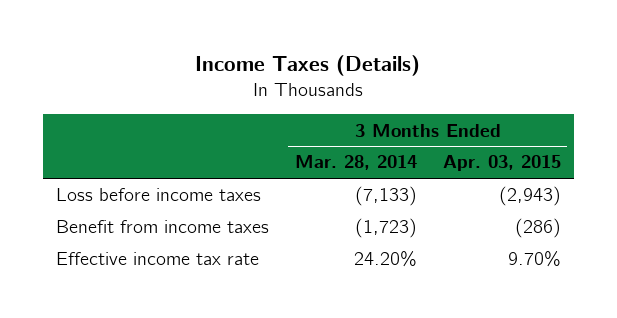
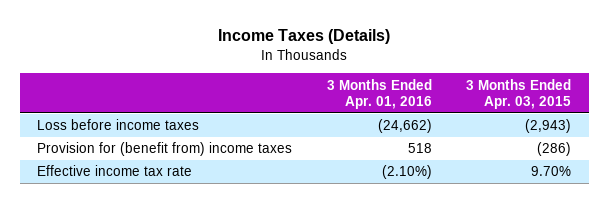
- | 3 Months Ended Mar. 28, 2014 | 3 Months Ended Apr. 03, 2015
+ | 3 Months Ended Apr. 01, 2016 | 3 Months Ended Apr. 03, 2015
- Benefit from income taxes | (1,723) | (286)
+ Provision for (benefit from) income taxes | 518 | (286)

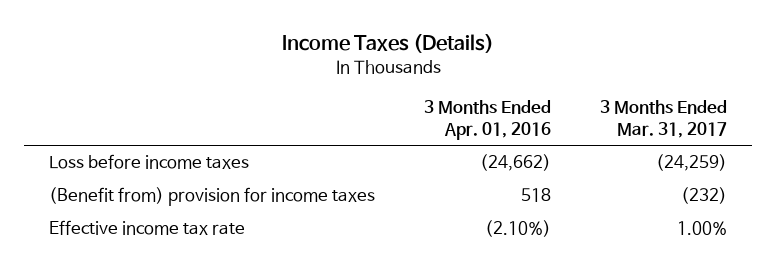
- | 3 Months Ended Apr. 01, 2016 | 3 Months Ended Apr. 03, 2015
+ | 3 Months Ended Apr. 01, 2016 | 3 Months Ended Mar. 31, 2017
- Provision for (benefit from) income taxes | 518 | (286)
+ (Benefit from) provision for income taxes | 518 | (232)

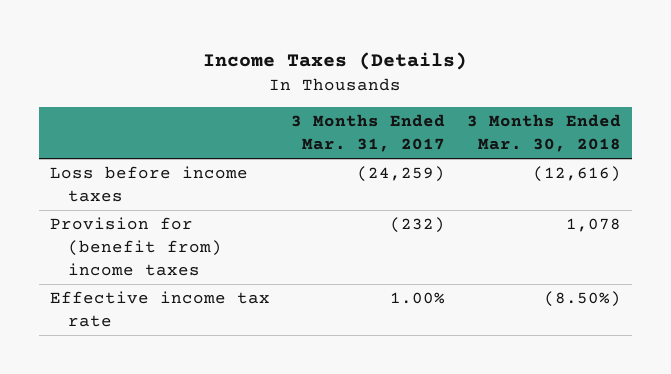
- | 3 Months Ended Apr. 01, 2016 | 3 Months Ended Mar. 31, 2017
+ | 3 Months Ended Mar. 31, 2017 | 3 Months Ended Mar. 30, 2018
- (Benefit from) provision for income taxes | 518 | (232)
+ Provision for (benefit from) income taxes | (232) | 1,078

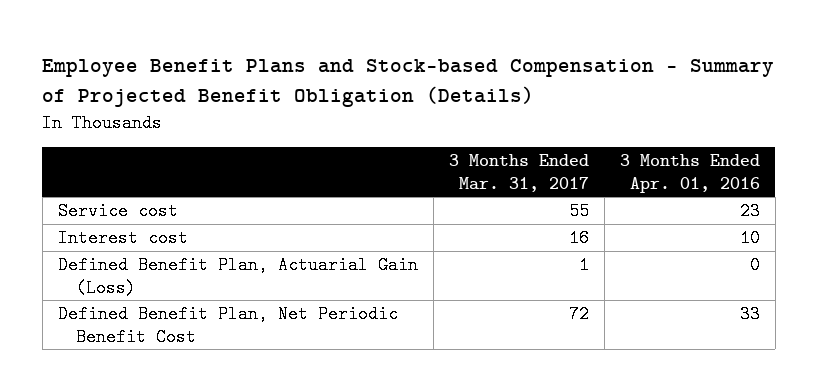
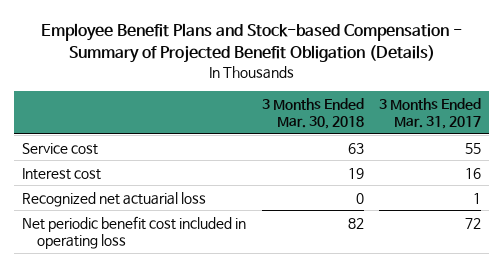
- | 3 Months Ended Mar. 31, 2017 | 3 Months Ended Apr. 01, 2016
+ | 3 Months Ended Mar. 30, 2018 | 3 Months Ended Mar. 31, 2017
- Defined Benefit Plan, Actuarial Gain (Loss) | 1 | 0
- Defined Benefit Plan, Net Periodic Benefit Cost | 72 | 33
+ Recognized net actuarial loss | 0 | 1
+ Net periodic benefit cost included in operating loss | 82 | 72

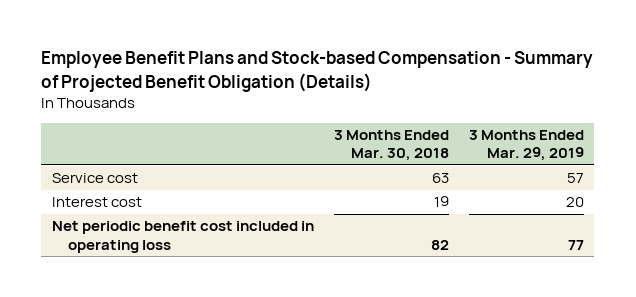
- | 3 Months Ended Mar. 30, 2018 | 3 Months Ended Mar. 31, 2017
+ | 3 Months Ended Mar. 30, 2018 | 3 Months Ended Mar. 29, 2019
- Recognized net actuarial loss | 0 | 1

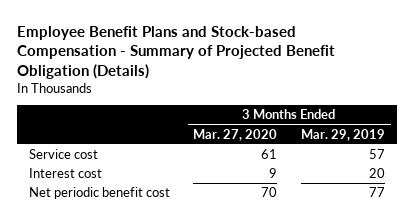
- | 3 Months Ended Mar. 30, 2018 | 3 Months Ended Mar. 29, 2019
+ | 3 Months Ended Mar. 27, 2020 | 3 Months Ended Mar. 29, 2019
- Net periodic benefit cost included in operating loss | 82 | 77
+ Net periodic benefit cost | 70 | 77

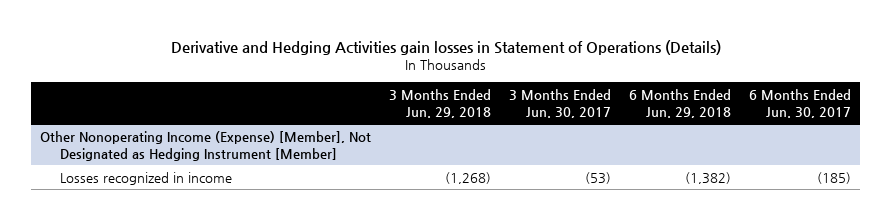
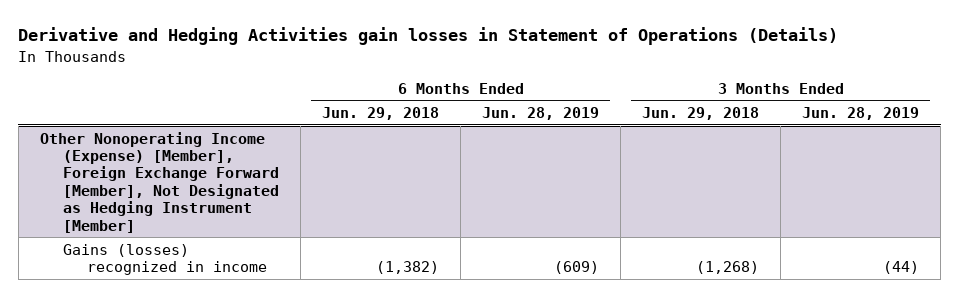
- | 3 Months Ended Jun. 29, 2018 | 3 Months Ended Jun. 30, 2017 | 6 Months Ended Jun. 29, 2018 | 6 Months Ended Jun. 30, 2017
+ | 6 Months Ended Jun. 29, 2018 | 6 Months Ended Jun. 28, 2019 | 3 Months Ended Jun. 29, 2018 | 3 Months Ended Jun. 28, 2019
- Other Nonoperating Income (Expense) [Member], Not Designated as Hedging Instrument [Member]
- Losses recognized in income | (1,268) | (53) | (1,382) | (185)
+ Other Nonoperating Income (Expense) [Member], Foreign Exchange Forward [Member], Not Designated as Hedging Instrument [Member]
+ Gains (losses) recognized in income | (1,382) | (609) | (1,268) | (44)

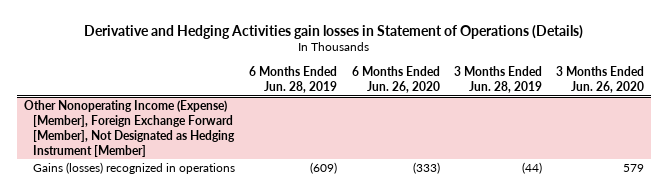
- | 6 Months Ended Jun. 29, 2018 | 6 Months Ended Jun. 28, 2019 | 3 Months Ended Jun. 29, 2018 | 3 Months Ended Jun. 28, 2019
+ | 6 Months Ended Jun. 28, 2019 | 6 Months Ended Jun. 26, 2020 | 3 Months Ended Jun. 28, 2019 | 3 Months Ended Jun. 26, 2020
@ Other Nonoperating Income (Expense) [Member], Foreign Exchange Forward [Member], Not Designated as Hedging Instrument [Member]
- Gains (losses) recognized in income | (1,382) | (609) | (1,268) | (44)
+ Gains (losses) recognized in operations | (609) | (333) | (44) | 579

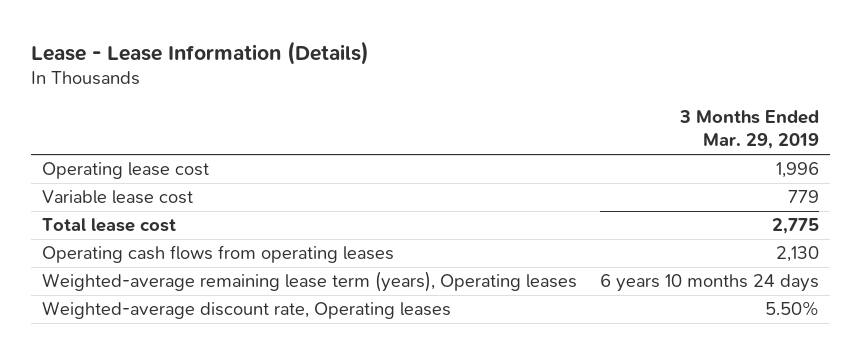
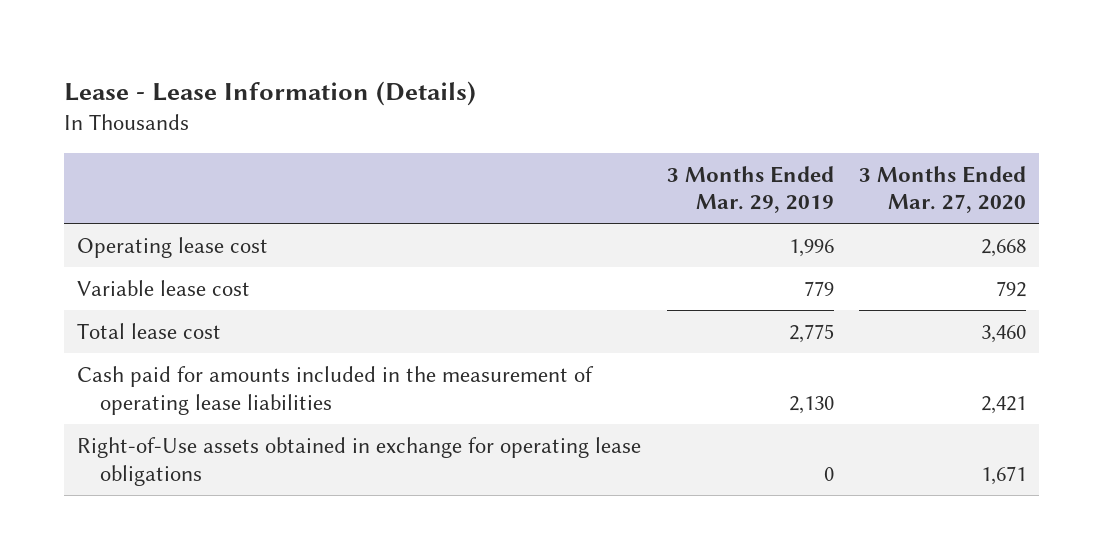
- | 3 Months Ended Mar. 29, 2019
+ | 3 Months Ended Mar. 29, 2019 | 3 Months Ended Mar. 27, 2020
- Operating cash flows from operating leases | 2,130
- Weighted-average remaining lease term (years), Operating leases | 6 years 10 months 24 days
- Weighted-average discount rate, Operating leases | 5.50%
+ Cash paid for amounts included in the measurement of operating lease liabilities | 2,130 | 2,421
+ Right-of-Use assets obtained in exchange for operating lease obligations | 0 | 1,671

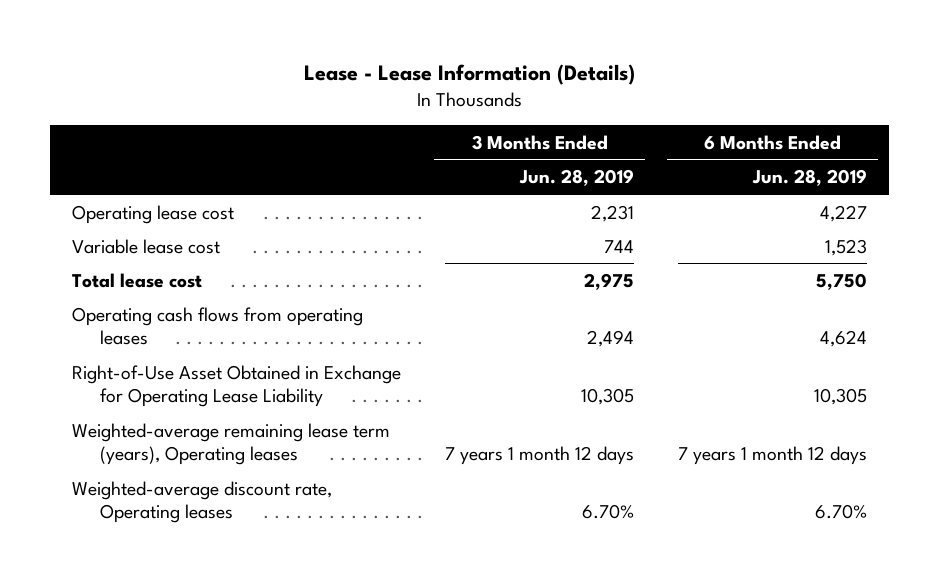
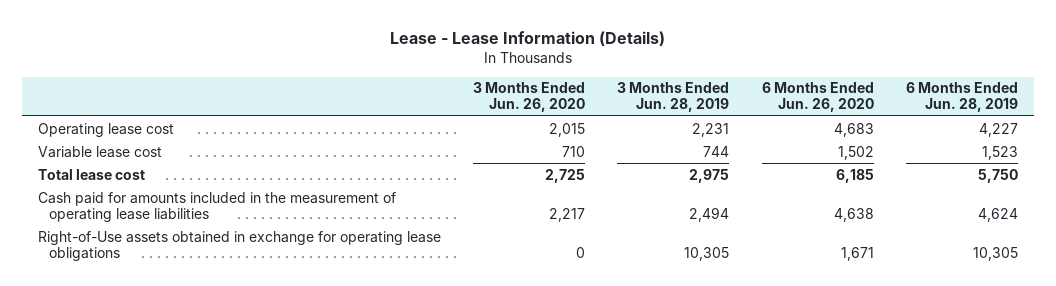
- | 3 Months Ended Jun. 28, 2019 | 6 Months Ended Jun. 28, 2019
+ | 3 Months Ended Jun. 26, 2020 | 3 Months Ended Jun. 28, 2019 | 6 Months Ended Jun. 26, 2020 | 6 Months Ended Jun. 28, 2019
- Operating cash flows from operating leases | 2,494 | 4,624
- Right-of-Use Asset Obtained in Exchange for Operating Lease Liability | 10,305 | 10,305
- Weighted-average remaining lease term (years), Operating leases | 7 years 1 month 12 days | 7 years 1 month 12 days
- Weighted-average discount rate, Operating leases | 6.70% | 6.70%
+ Cash paid for amounts included in the measurement of operating lease liabilities | 2,217 | 2,494 | 4,638 | 4,624
+ Right-of-Use assets obtained in exchange for operating lease obligations | 0 | 10,305 | 1,671 | 10,305

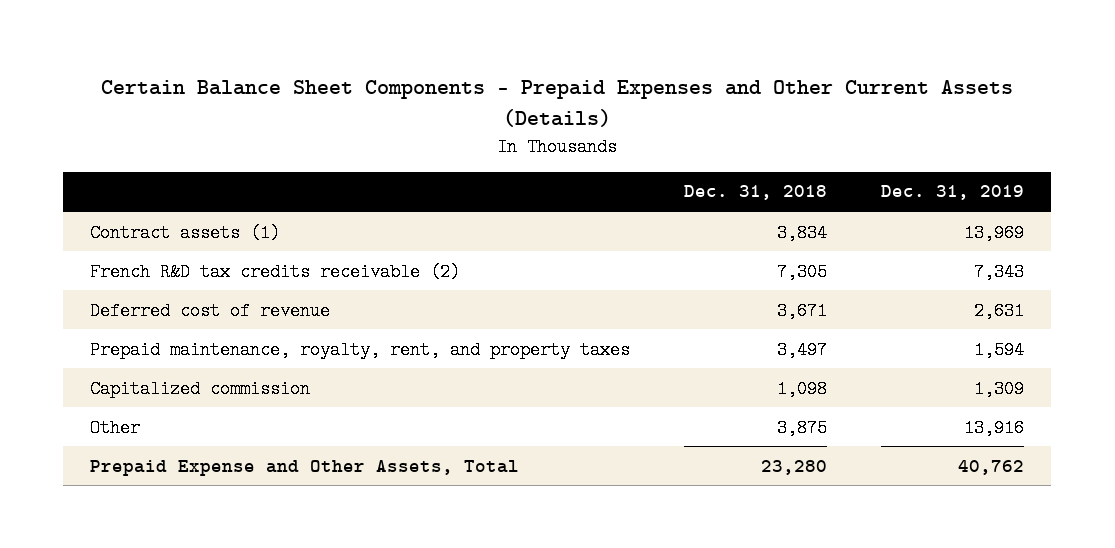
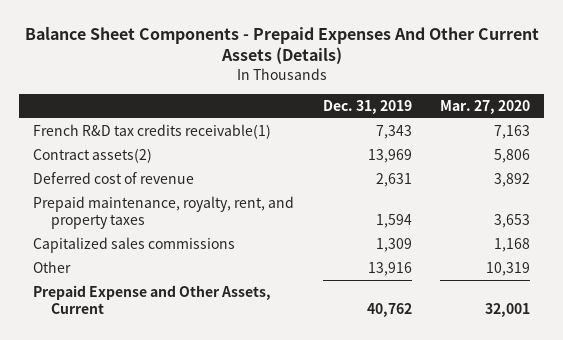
- Certain Balance Sheet Components - Prepaid Expenses and Other Current Assets (Details)
+ Balance Sheet Components - Prepaid Expenses And Other Current Assets (Details)
- | Dec. 31, 2018 | Dec. 31, 2019
+ | Dec. 31, 2019 | Mar. 27, 2020
- Contract assets (1) | 3,834 | 13,969
- French R&D tax credits receivable (2) | 7,305 | 7,343
+ French R&D tax credits receivable(1) | 7,343 | 7,163
+ Contract assets(2) | 13,969 | 5,806
- Capitalized commission | 1,098 | 1,309
+ Capitalized sales commissions | 1,309 | 1,168
- Prepaid Expense and Other Assets, Total | 23,280 | 40,762
+ Prepaid Expense and Other Assets, Current | 40,762 | 32,001

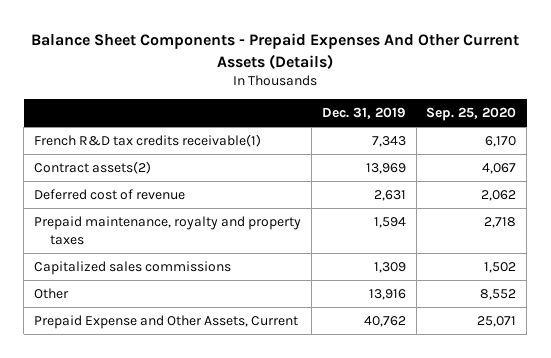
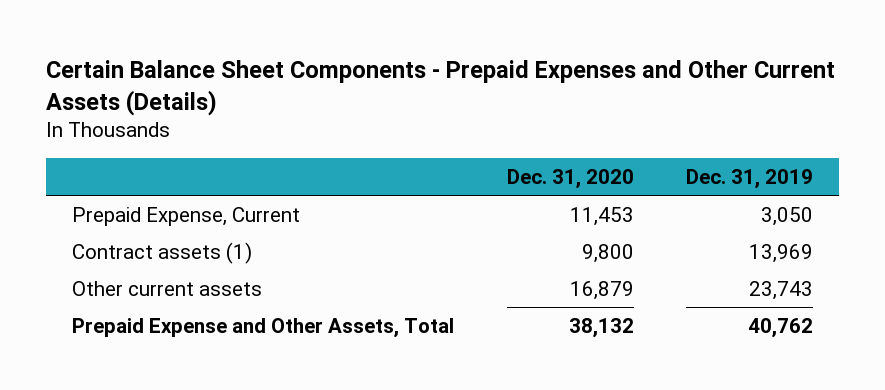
- Balance Sheet Components - Prepaid Expenses And Other Current Assets (Details)
+ Certain Balance Sheet Components - Prepaid Expenses and Other Current Assets (Details)
- | Dec. 31, 2019 | Sep. 25, 2020
+ | Dec. 31, 2020 | Dec. 31, 2019
- French R&D tax credits receivable(1) | 7,343 | 6,170
- Contract assets(2) | 13,969 | 4,067
- Deferred cost of revenue | 2,631 | 2,062
- Prepaid maintenance, royalty and property taxes | 1,594 | 2,718
- Capitalized sales commissions | 1,309 | 1,502
- Other | 13,916 | 8,552
- Prepaid Expense and Other Assets, Current | 40,762 | 25,071
+ Prepaid Expense, Current | 11,453 | 3,050
+ Contract assets (1) | 9,800 | 13,969
+ Other current assets | 16,879 | 23,743
+ Prepaid Expense and Other Assets, Total | 38,132 | 40,762

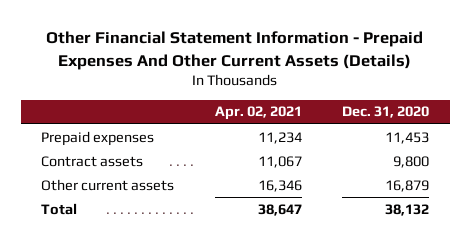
- Certain Balance Sheet Components - Prepaid Expenses and Other Current Assets (Details)
+ Other Financial Statement Information - Prepaid Expenses And Other Current Assets (Details)
- | Dec. 31, 2020 | Dec. 31, 2019
+ | Apr. 02, 2021 | Dec. 31, 2020
- Prepaid Expense, Current | 11,453 | 3,050
- Contract assets (1) | 9,800 | 13,969
+ Prepaid expenses | 11,234 | 11,453
+ Contract assets | 11,067 | 9,800
- Prepaid Expense and Other Assets, Total | 38,132 | 40,762
+ Total | 38,647 | 38,132

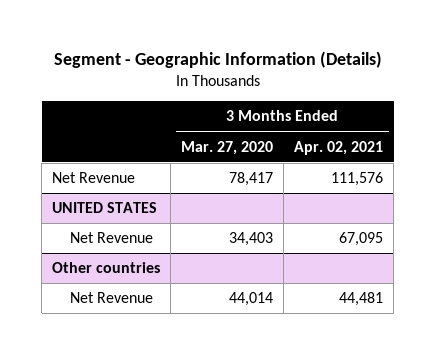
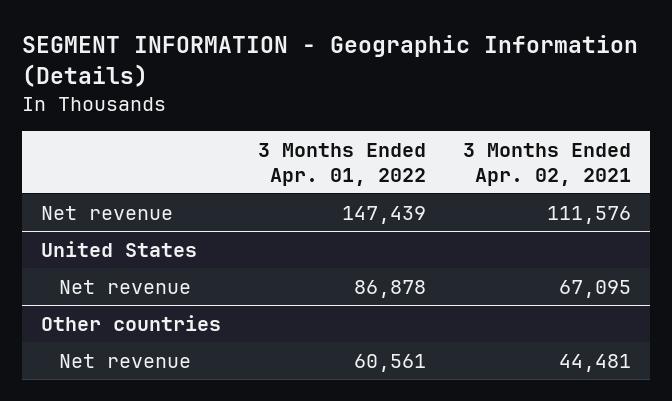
- Segment - Geographic Information (Details)
+ SEGMENT INFORMATION - Geographic Information (Details)
- | 3 Months Ended Mar. 27, 2020 | 3 Months Ended Apr. 02, 2021
+ | 3 Months Ended Apr. 01, 2022 | 3 Months Ended Apr. 02, 2021
- Net Revenue | 78,417 | 111,576
- UNITED STATES
- Net Revenue | 34,403 | 67,095
+ Net revenue | 147,439 | 111,576
+ United States
+ Net revenue | 86,878 | 67,095
@ Other countries
- Net Revenue | 44,014 | 44,481
+ Net revenue | 60,561 | 44,481

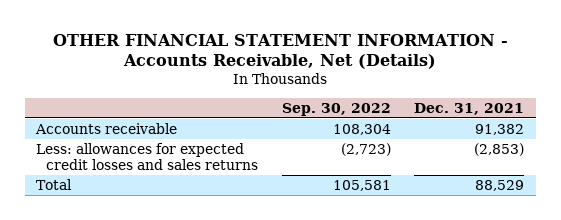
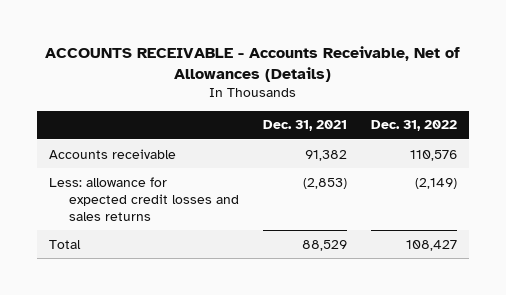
- OTHER FINANCIAL STATEMENT INFORMATION - Accounts Receivable, Net (Details)
+ ACCOUNTS RECEIVABLE - Accounts Receivable, Net of Allowances (Details)
- | Sep. 30, 2022 | Dec. 31, 2021
+ | Dec. 31, 2021 | Dec. 31, 2022
- Less: allowances for expected credit losses and sales returns | (2,723) | (2,853)
+ Less: allowance for expected credit losses and sales returns | (2,853) | (2,149)

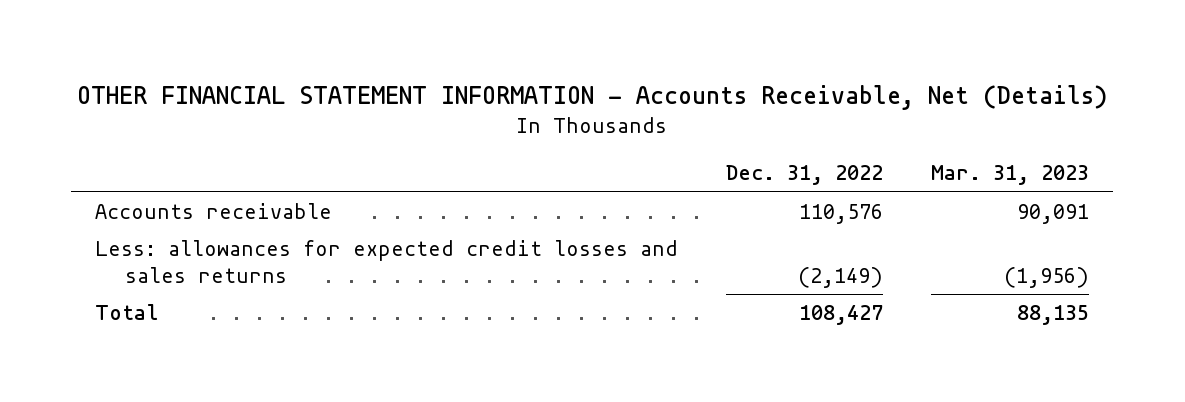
- ACCOUNTS RECEIVABLE - Accounts Receivable, Net of Allowances (Details)
+ OTHER FINANCIAL STATEMENT INFORMATION - Accounts Receivable, Net (Details)
- | Dec. 31, 2021 | Dec. 31, 2022
+ | Dec. 31, 2022 | Mar. 31, 2023
- Less: allowance for expected credit losses and sales returns | (2,853) | (2,149)
+ Less: allowances for expected credit losses and sales returns | (2,149) | (1,956)

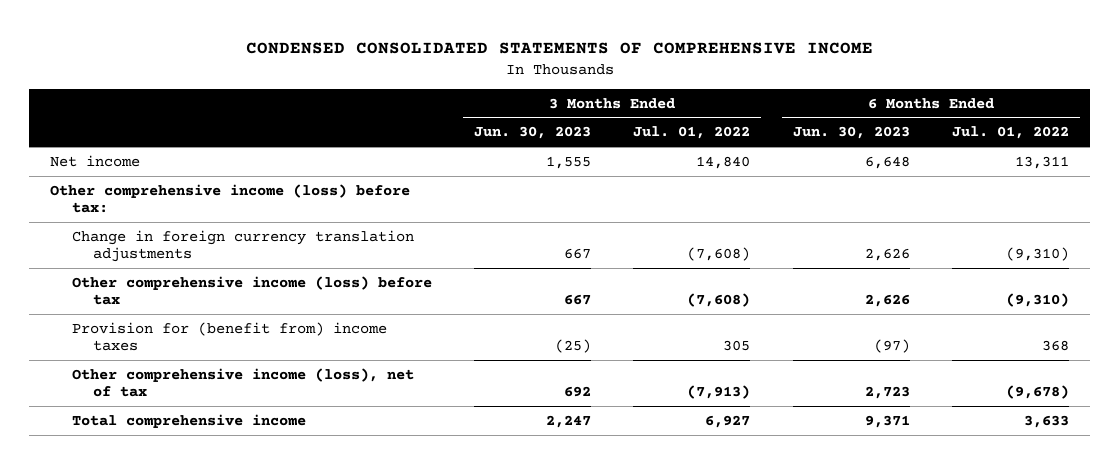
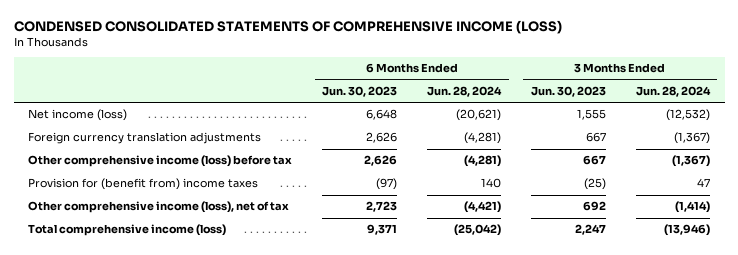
- CONDENSED CONSOLIDATED STATEMENTS OF COMPREHENSIVE INCOME
+ CONDENSED CONSOLIDATED STATEMENTS OF COMPREHENSIVE INCOME (LOSS)
- | 3 Months Ended Jun. 30, 2023 | 3 Months Ended Jul. 01, 2022 | 6 Months Ended Jun. 30, 2023 | 6 Months Ended Jul. 01, 2022
+ | 6 Months Ended Jun. 30, 2023 | 6 Months Ended Jun. 28, 2024 | 3 Months Ended Jun. 30, 2023 | 3 Months Ended Jun. 28, 2024
- Net income | 1,555 | 14,840 | 6,648 | 13,311
- Other comprehensive income (loss) before tax:
- Change in foreign currency translation adjustments | 667 | (7,608) | 2,626 | (9,310)
+ Net income (loss) | 6,648 | (20,621) | 1,555 | (12,532)
+ Foreign currency translation adjustments | 2,626 | (4,281) | 667 | (1,367)
- Total comprehensive income | 2,247 | 6,927 | 9,371 | 3,633
+ Total comprehensive income (loss) | 9,371 | (25,042) | 2,247 | (13,946)

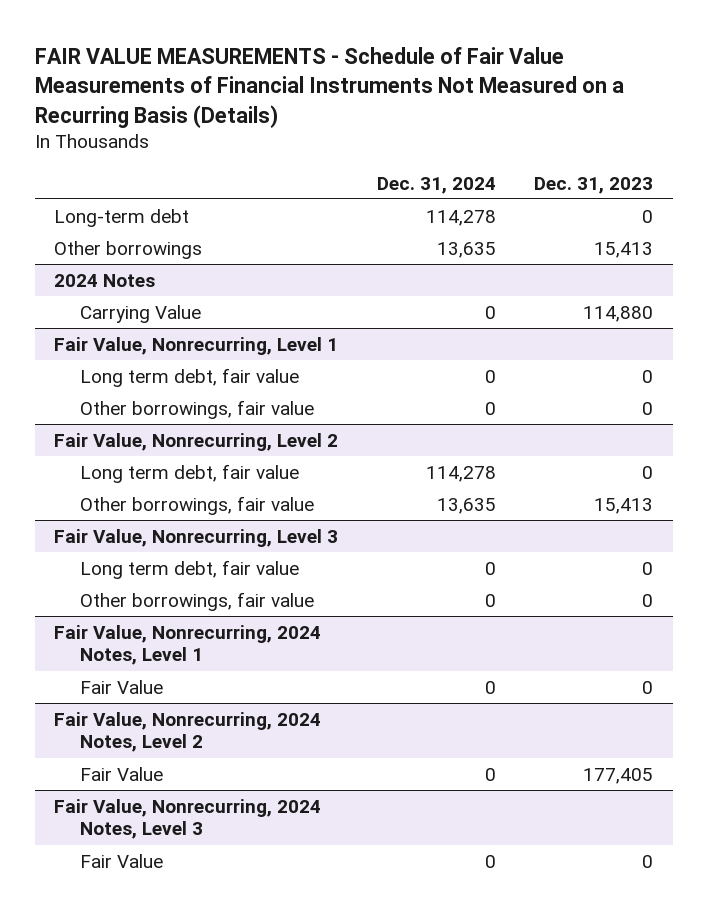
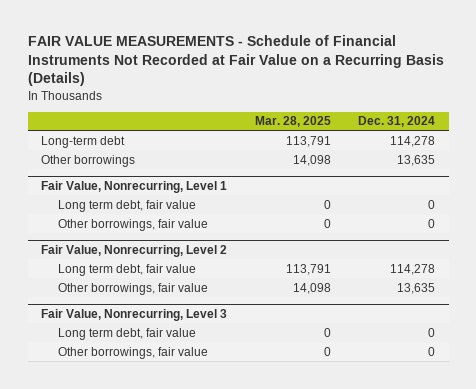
- FAIR VALUE MEASUREMENTS - Schedule of Fair Value Measurements of Financial Instruments Not Measured on a Recurring Basis (Details)
+ FAIR VALUE MEASUREMENTS - Schedule of Financial Instruments Not Recorded at Fair Value on a Recurring Basis (Details)
- | Dec. 31, 2024 | Dec. 31, 2023
+ | Mar. 28, 2025 | Dec. 31, 2024
- 2024 Notes
- Carrying Value | 0 | 114,880
- Fair Value, Nonrecurring, 2024 Notes, Level 1
- Fair Value | 0 | 0
- Fair Value, Nonrecurring, 2024 Notes, Level 2
- Fair Value | 0 | 177,405
- Fair Value, Nonrecurring, 2024 Notes, Level 3
- Fair Value | 0 | 0

